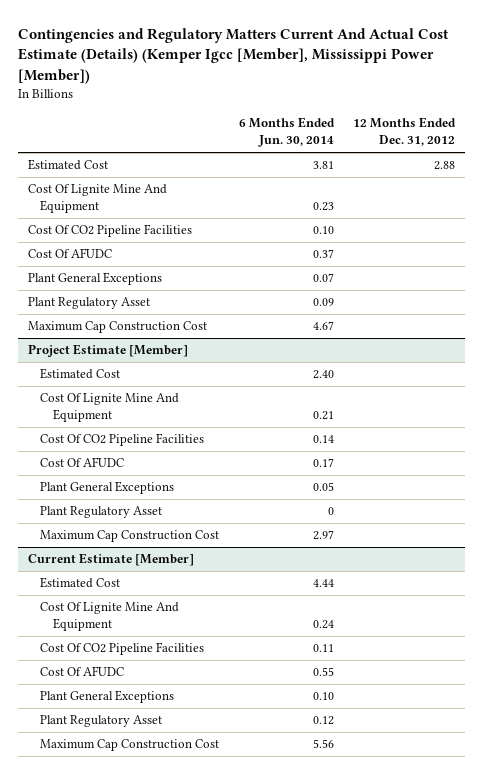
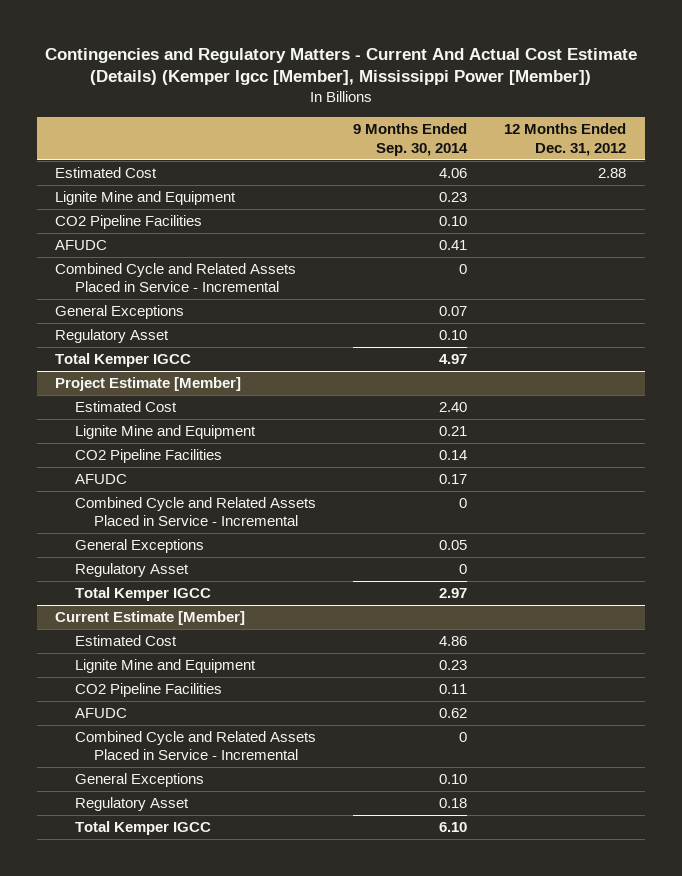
- Contingencies and Regulatory Matters Current And Actual Cost Estimate (Details) (Kemper Igcc [Member], Mississippi Power [Member])
+ Contingencies and Regulatory Matters - Current And Actual Cost Estimate (Details) (Kemper Igcc [Member], Mississippi Power [Member])
- | 6 Months Ended Jun. 30, 2014 | 12 Months Ended Dec. 31, 2012
+ | 9 Months Ended Sep. 30, 2014 | 12 Months Ended Dec. 31, 2012
- Cost Of Lignite Mine And Equipment | 0.23 |
- Cost Of CO2 Pipeline Facilities | 0.10 |
- Cost Of AFUDC | 0.37 |
- Plant General Exceptions | 0.07 |
- Plant Regulatory Asset | 0.09 |
- Maximum Cap Construction Cost | 4.67 |
+ Lignite Mine and Equipment | 0.23 |
+ CO2 Pipeline Facilities | 0.10 |
+ AFUDC | 0.41 |
+ Combined Cycle and Related Assets Placed in Service - Incremental | 0 |
+ General Exceptions | 0.07 |
+ Regulatory Asset | 0.10 |
+ Total Kemper IGCC | 4.97 |
@ Project Estimate [Member]
- Cost Of Lignite Mine And Equipment | 0.21 |
- Cost Of CO2 Pipeline Facilities | 0.14 |
- Cost Of AFUDC | 0.17 |
- Plant General Exceptions | 0.05 |
- Plant Regulatory Asset | 0 |
- Maximum Cap Construction Cost | 2.97 |
+ Lignite Mine and Equipment | 0.21 |
+ CO2 Pipeline Facilities | 0.14 |
+ AFUDC | 0.17 |
+ Combined Cycle and Related Assets Placed in Service - Incremental | 0 |
+ General Exceptions | 0.05 |
+ Regulatory Asset | 0 |
+ Total Kemper IGCC | 2.97 |
@ Current Estimate [Member]
- Cost Of Lignite Mine And Equipment | 0.24 |
- Cost Of CO2 Pipeline Facilities | 0.11 |
- Cost Of AFUDC | 0.55 |
- Plant General Exceptions | 0.10 |
- Plant Regulatory Asset | 0.12 |
- Maximum Cap Construction Cost | 5.56 |
+ Lignite Mine and Equipment | 0.23 |
+ CO2 Pipeline Facilities | 0.11 |
+ AFUDC | 0.62 |
+ Combined Cycle and Related Assets Placed in Service - Incremental | 0 |
+ General Exceptions | 0.10 |
+ Regulatory Asset | 0.18 |
+ Total Kemper IGCC | 6.10 |

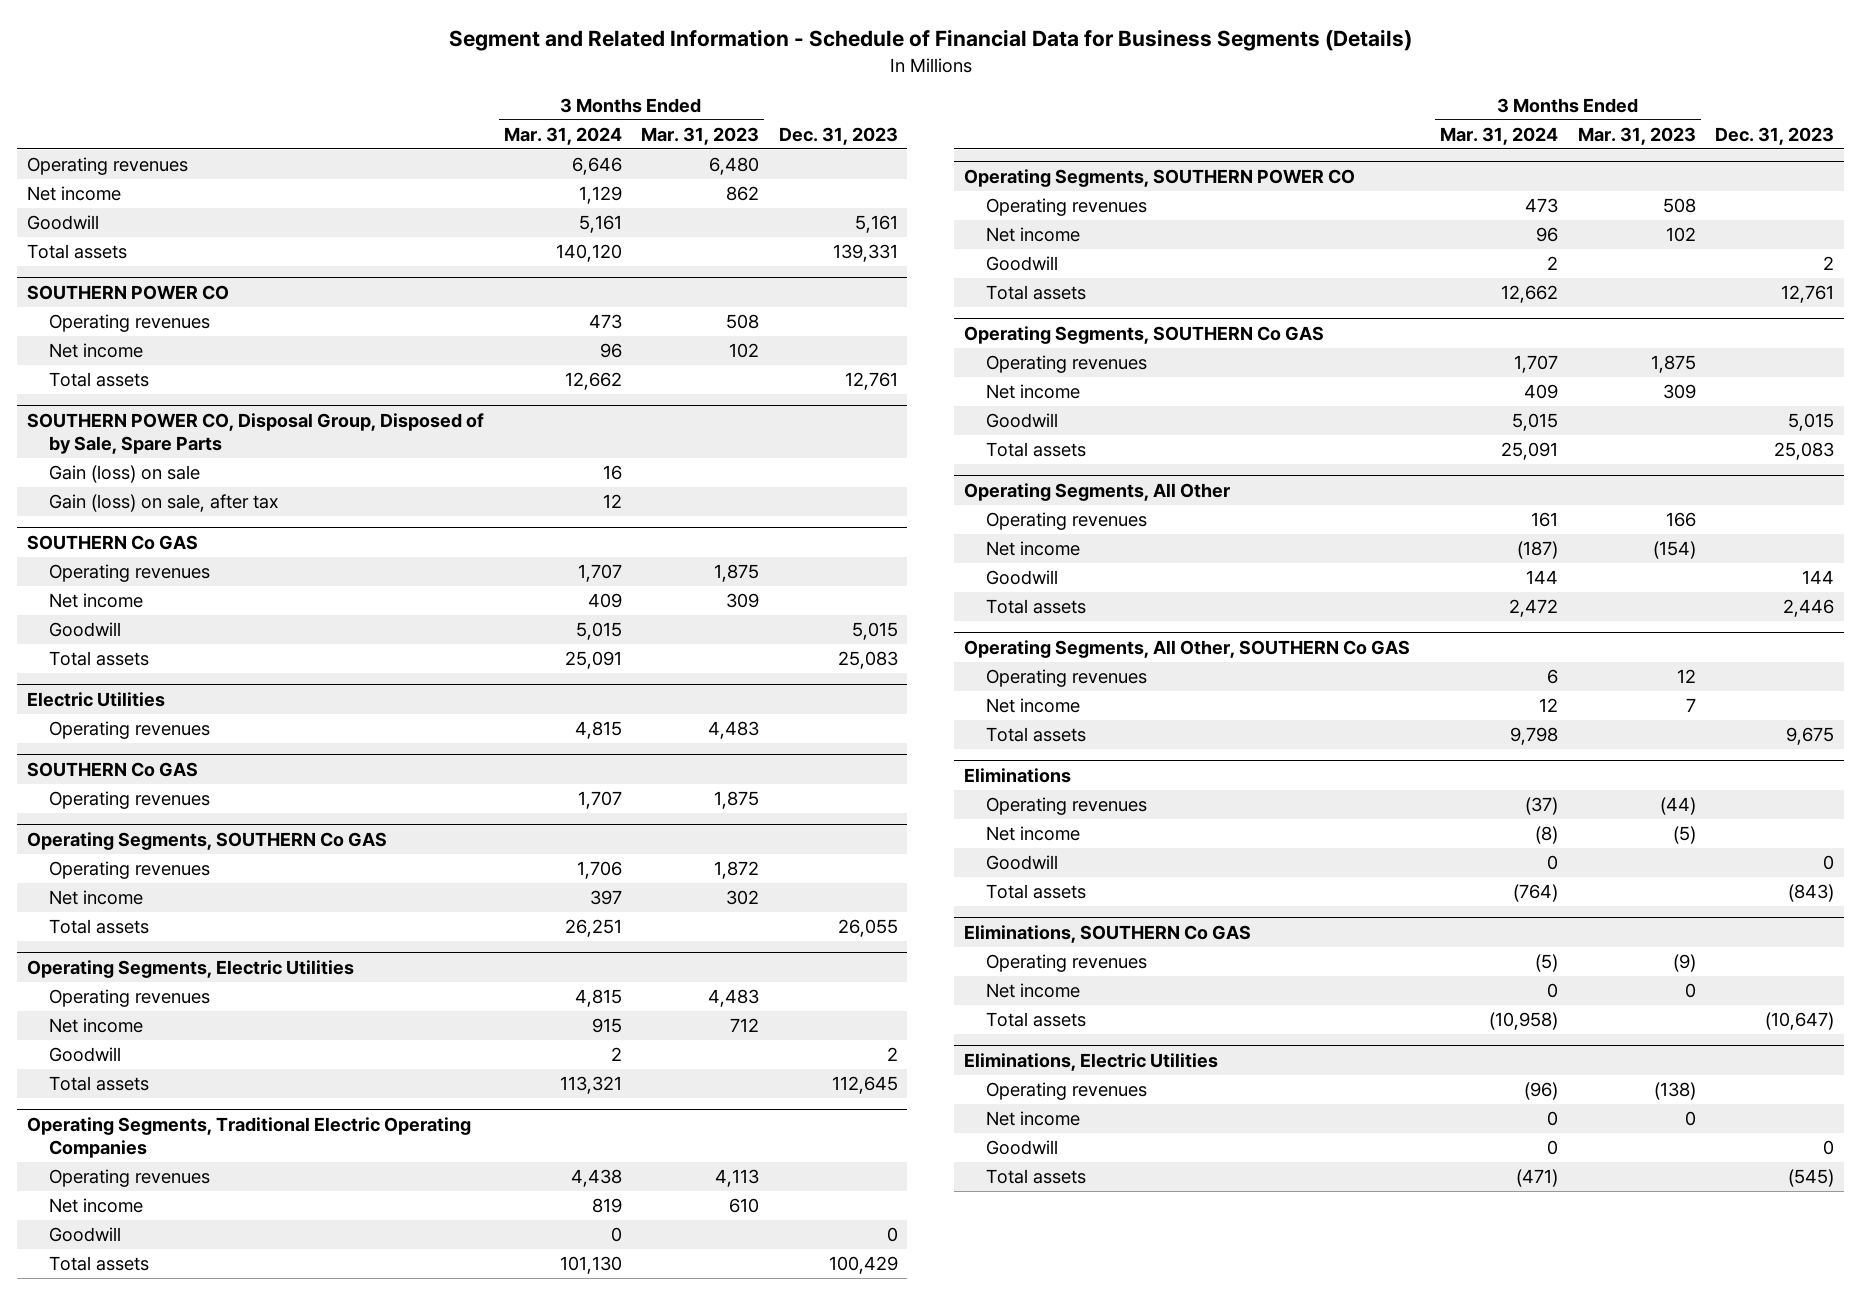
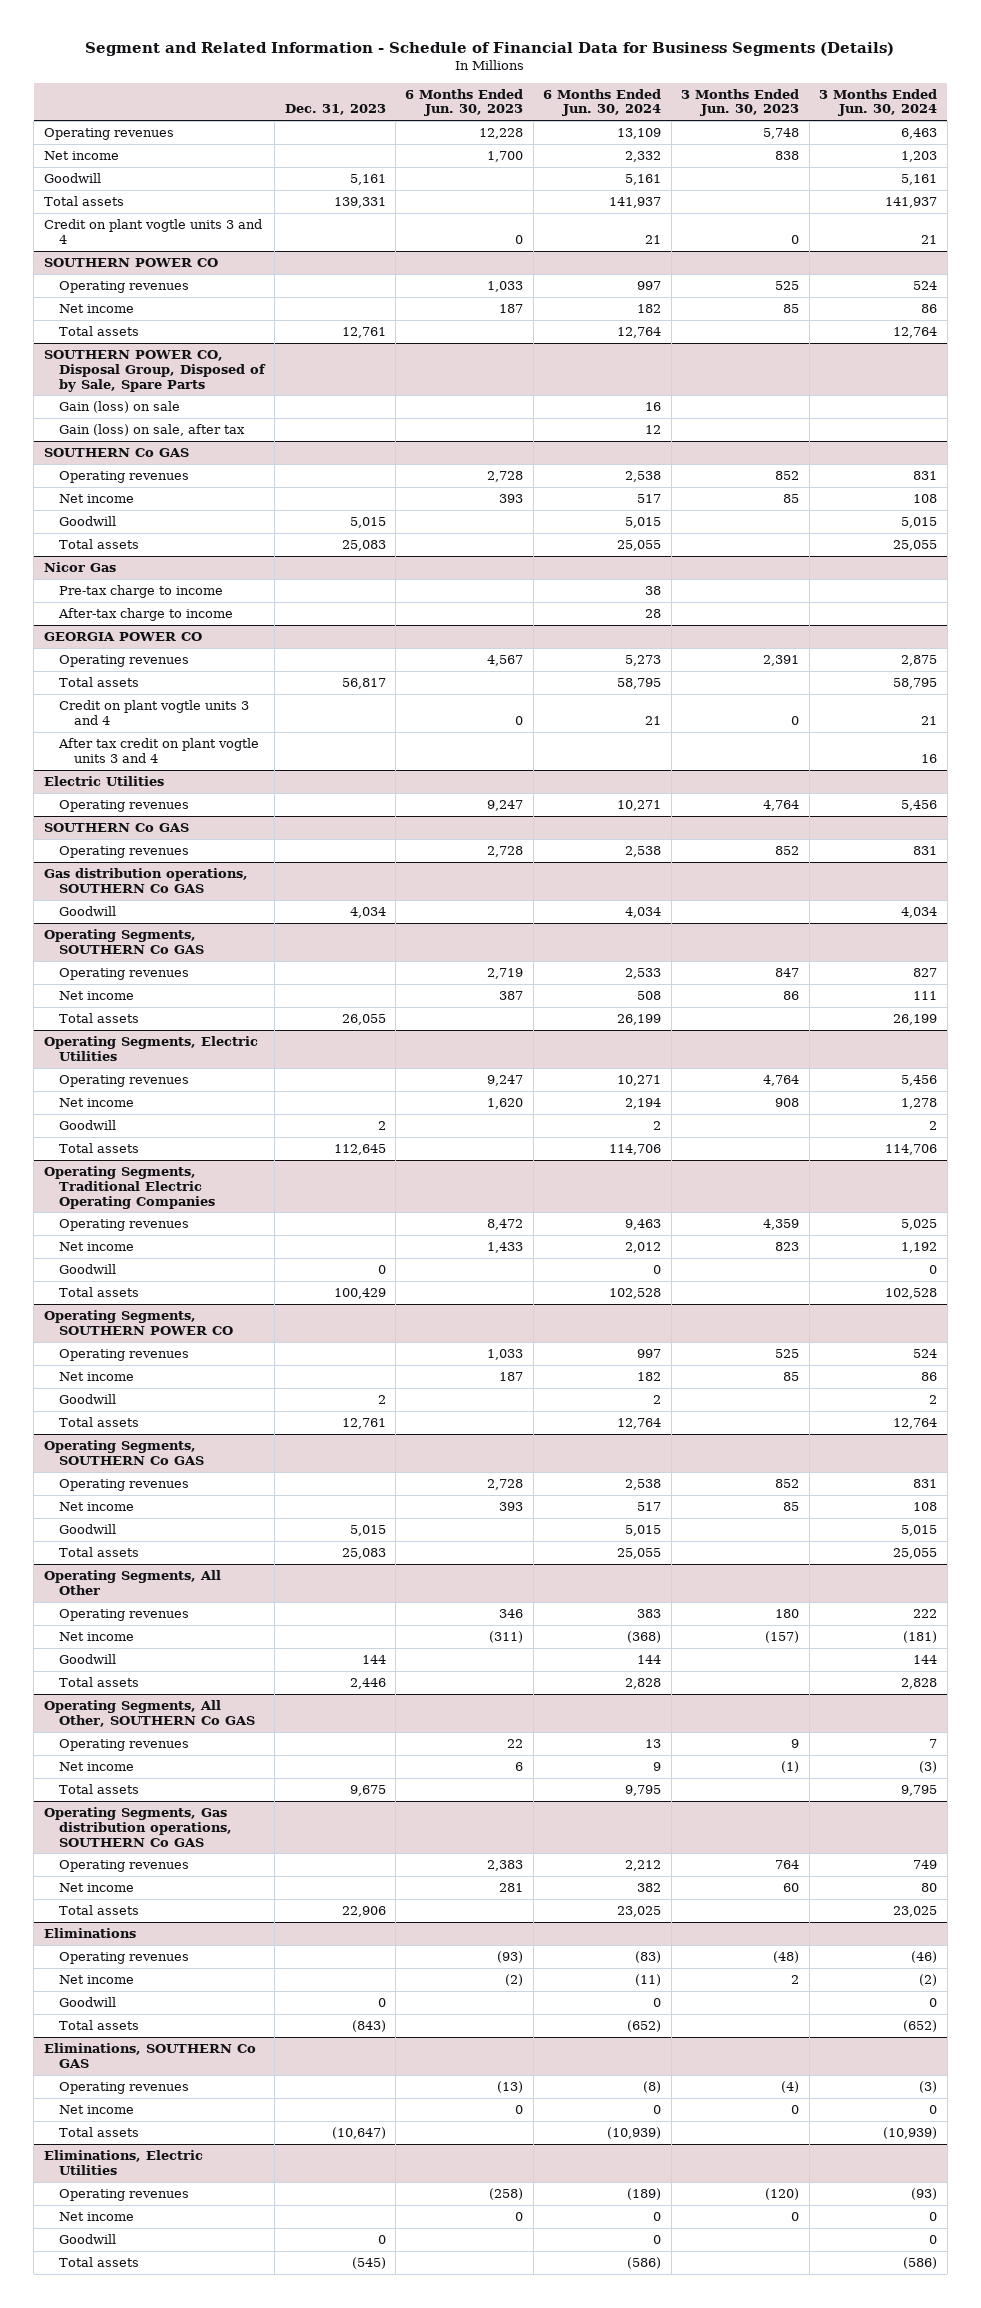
- | 3 Months Ended Mar. 31, 2024 | 3 Months Ended Mar. 31, 2023 | Dec. 31, 2023
+ | Dec. 31, 2023 | 6 Months Ended Jun. 30, 2023 | 6 Months Ended Jun. 30, 2024 | 3 Months Ended Jun. 30, 2023 | 3 Months Ended Jun. 30, 2024
+ Credit on plant vogtle units 3 and 4 | | 0 | 21 | 0 | 21
+ Nicor Gas
+ Pre-tax charge to income | | | 38 | |
+ After-tax charge to income | | | 28 | |
+ GEORGIA POWER CO
+ Operating revenues | | 4,567 | 5,273 | 2,391 | 2,875
+ Total assets | 56,817 | | 58,795 | | 58,795
+ Credit on plant vogtle units 3 and 4 | | 0 | 21 | 0 | 21
+ After tax credit on plant vogtle units 3 and 4 | | | | | 16
+ Gas distribution operations, SOUTHERN Co GAS
+ Goodwill | 4,034 | | 4,034 | | 4,034
+ Operating Segments, Gas distribution operations, SOUTHERN Co GAS
+ Operating revenues | | 2,383 | 2,212 | 764 | 749
+ Net income | | 281 | 382 | 60 | 80
+ Total assets | 22,906 | | 23,025 | | 23,025

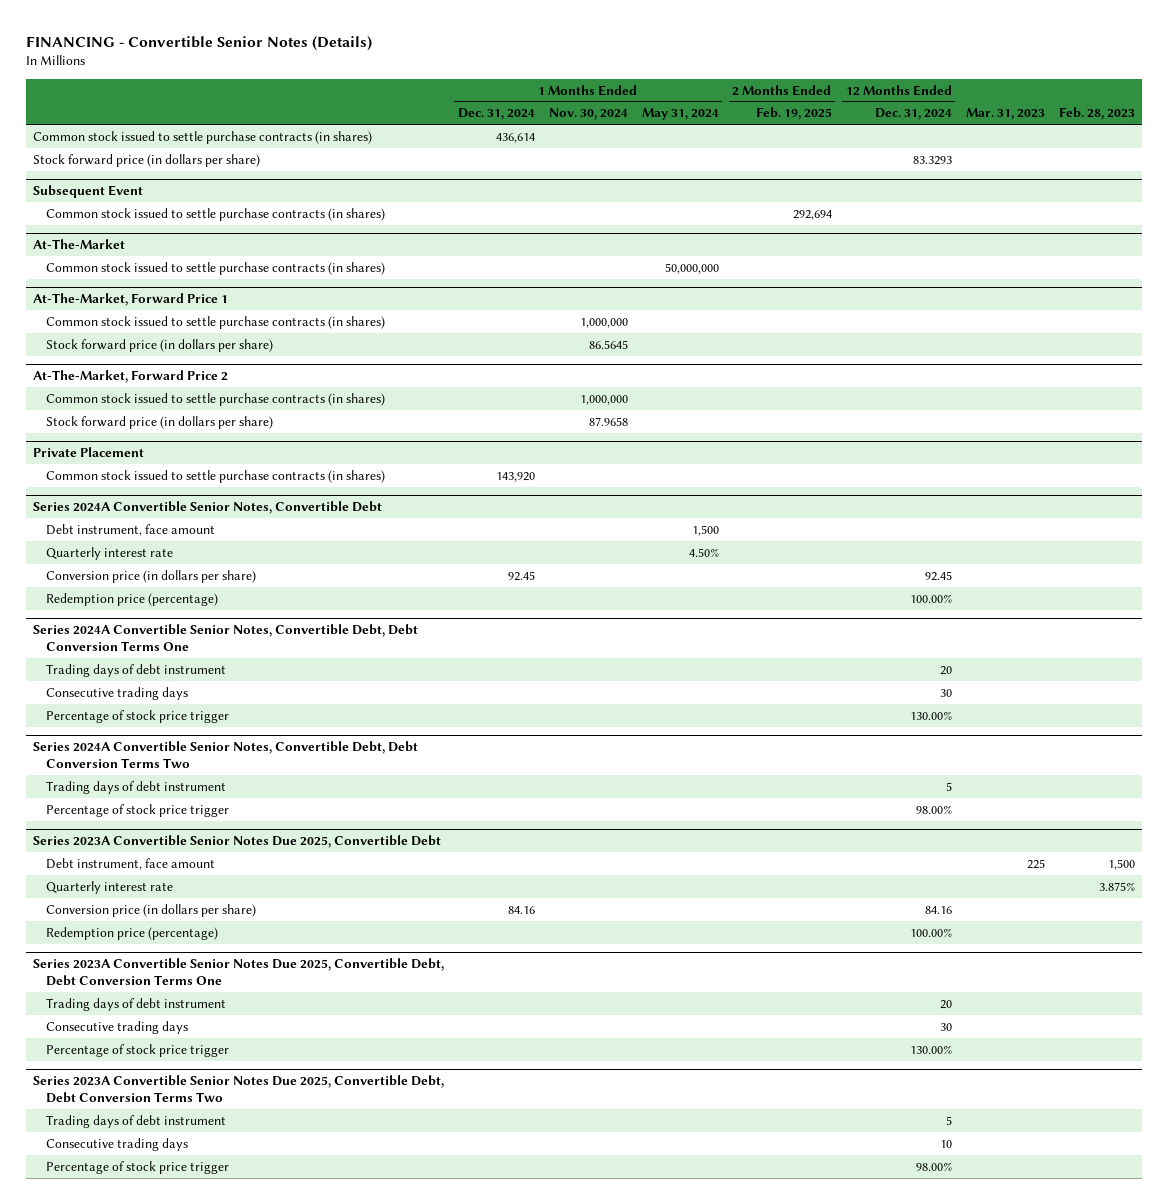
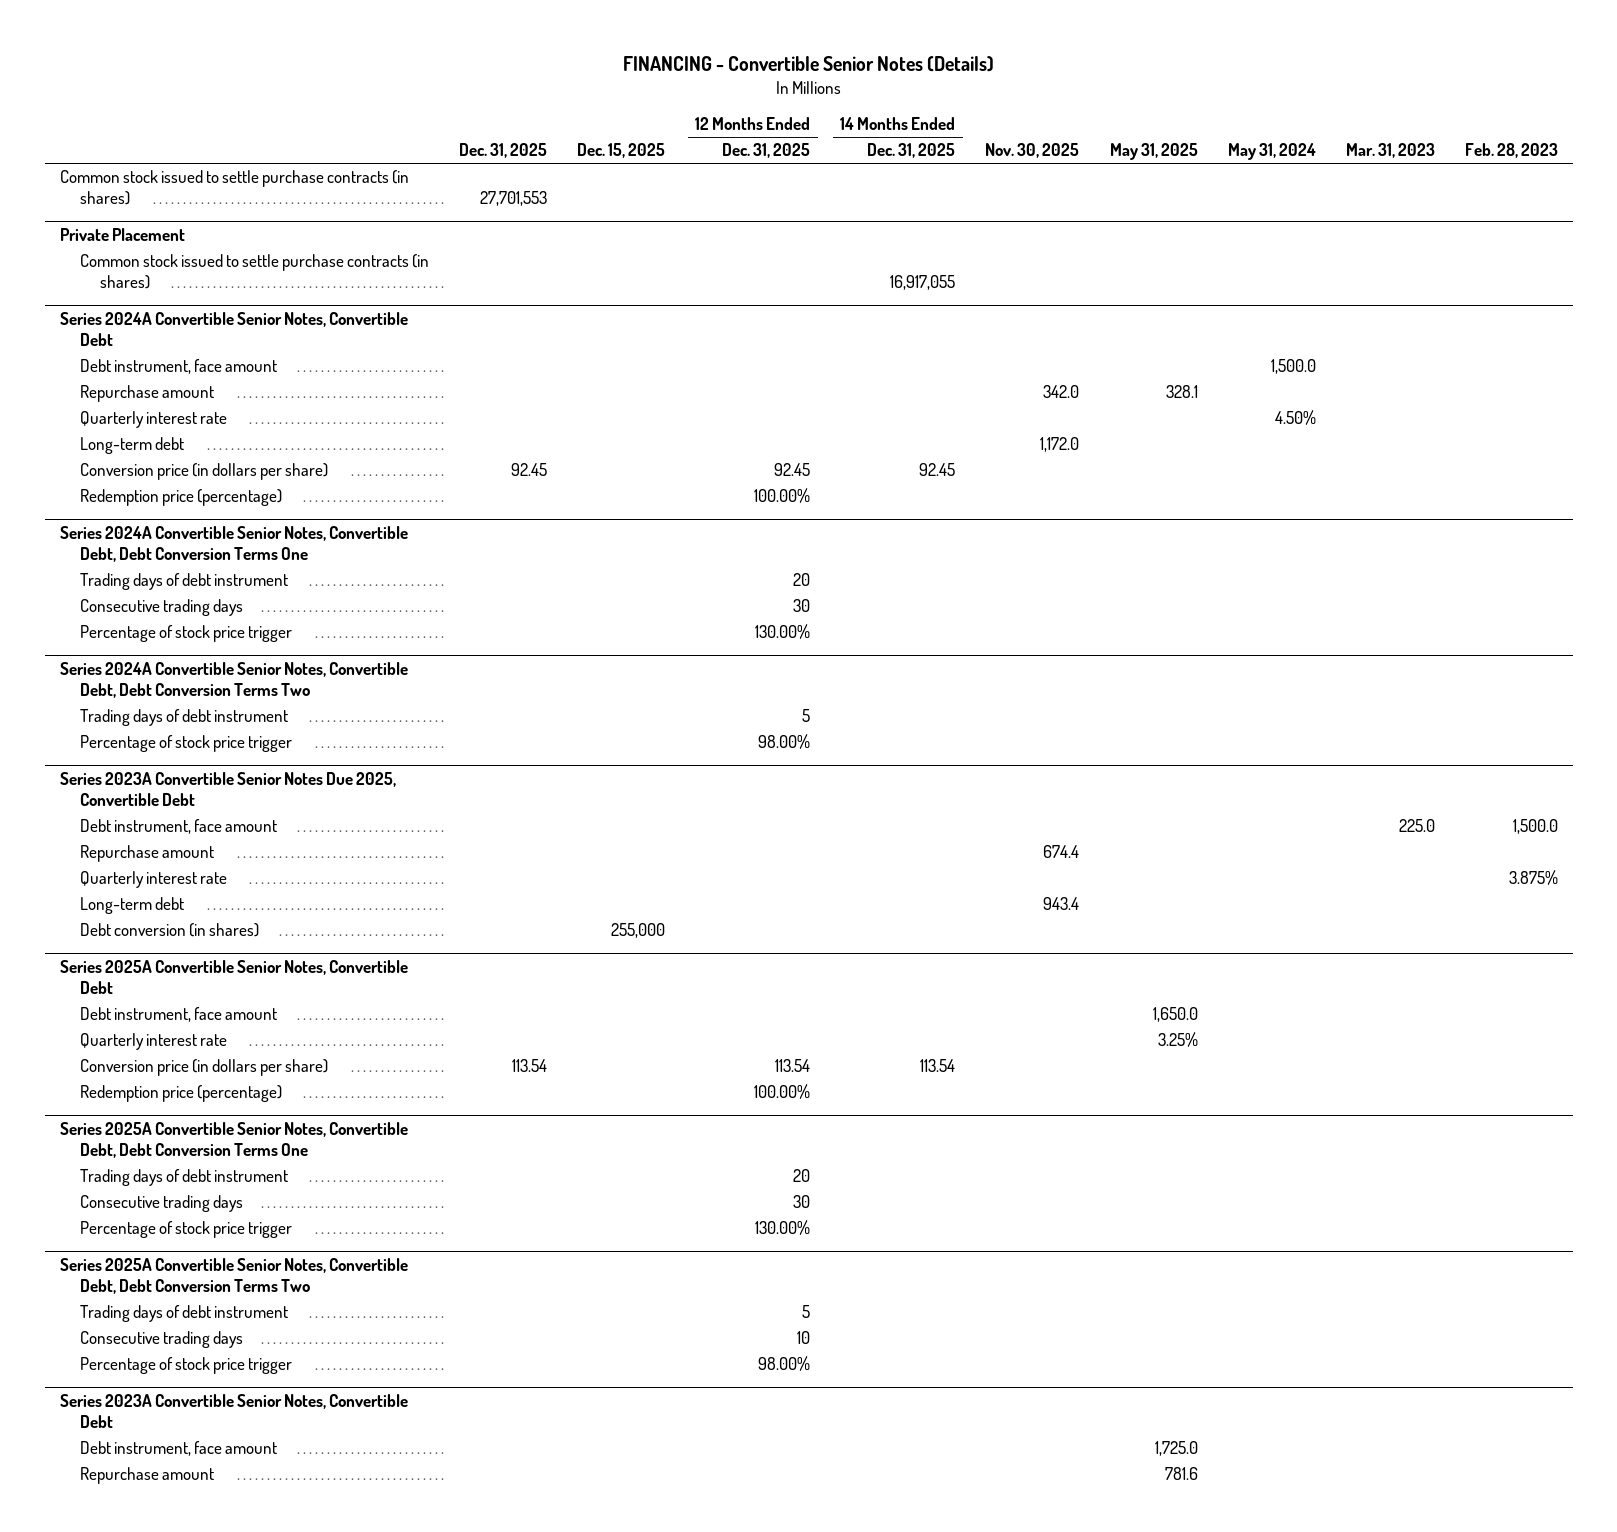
- | 1 Months Ended Dec. 31, 2024 | 1 Months Ended Nov. 30, 2024 | 1 Months Ended May 31, 2024 | 2 Months Ended Feb. 19, 2025 | 12 Months Ended Dec. 31, 2024 | Mar. 31, 2023 | Feb. 28, 2023
+ | Dec. 31, 2025 | Dec. 15, 2025 | 12 Months Ended Dec. 31, 2025 | 14 Months Ended Dec. 31, 2025 | Nov. 30, 2025 | May 31, 2025 | May 31, 2024 | Mar. 31, 2023 | Feb. 28, 2023
- Stock forward price (in dollars per share) | | | | | 83.3293 | |
- Subsequent Event
- Common stock issued to settle purchase contracts (in shares) | | | | 292,694 | | |
- At-The-Market
- Common stock issued to settle purchase contracts (in shares) | | | 50,000,000 | | | |
- At-The-Market, Forward Price 1
- Common stock issued to settle purchase contracts (in shares) | | 1,000,000 | | | | |
- Stock forward price (in dollars per share) | | 86.5645 | | | | |
- At-The-Market, Forward Price 2
- Common stock issued to settle purchase contracts (in shares) | | 1,000,000 | | | | |
- Stock forward price (in dollars per share) | | 87.9658 | | | | |
@ Series 2024A Convertible Senior Notes, Convertible Debt
+ Repurchase amount | | | | | 342.0 | 328.1 | | |
+ Long-term debt | | | | | 1,172.0 | | | |
@ Series 2023A Convertible Senior Notes Due 2025, Convertible Debt
- Debt instrument, face amount | | | | | | 225 | 1,500
+ Debt instrument, face amount | | | | | | | | 225.0 | 1,500.0
+ Repurchase amount | | | | | 674.4 | | | |
- Conversion price (in dollars per share) | 84.16 | | | | 84.16 | |
- Redemption price (percentage) | | | | | 100.00% | |
- Series 2023A Convertible Senior Notes Due 2025, Convertible Debt, Debt Conversion Terms One
@ Series 2023A Convertible Senior Notes Due 2025, Convertible Debt
+ Long-term debt | | | | | 943.4 | | | |
+ Debt conversion (in shares) | | 255,000 | | | | | | |
+ Series 2025A Convertible Senior Notes, Convertible Debt
+ Debt instrument, face amount | | | | | | 1,650.0 | | |
+ Quarterly interest rate | | | | | | 3.25% | | |
+ Conversion price (in dollars per share) | 113.54 | | 113.54 | 113.54 | | | | |
+ Redemption price (percentage) | | | 100.00% | | | | | |
+ Series 2025A Convertible Senior Notes, Convertible Debt, Debt Conversion Terms One
- Series 2023A Convertible Senior Notes Due 2025, Convertible Debt, Debt Conversion Terms Two
+ Series 2025A Convertible Senior Notes, Convertible Debt, Debt Conversion Terms Two
+ Series 2023A Convertible Senior Notes, Convertible Debt
+ Debt instrument, face amount | | | | | | 1,725.0 | | |
+ Repurchase amount | | | | | | 781.6 | | |

